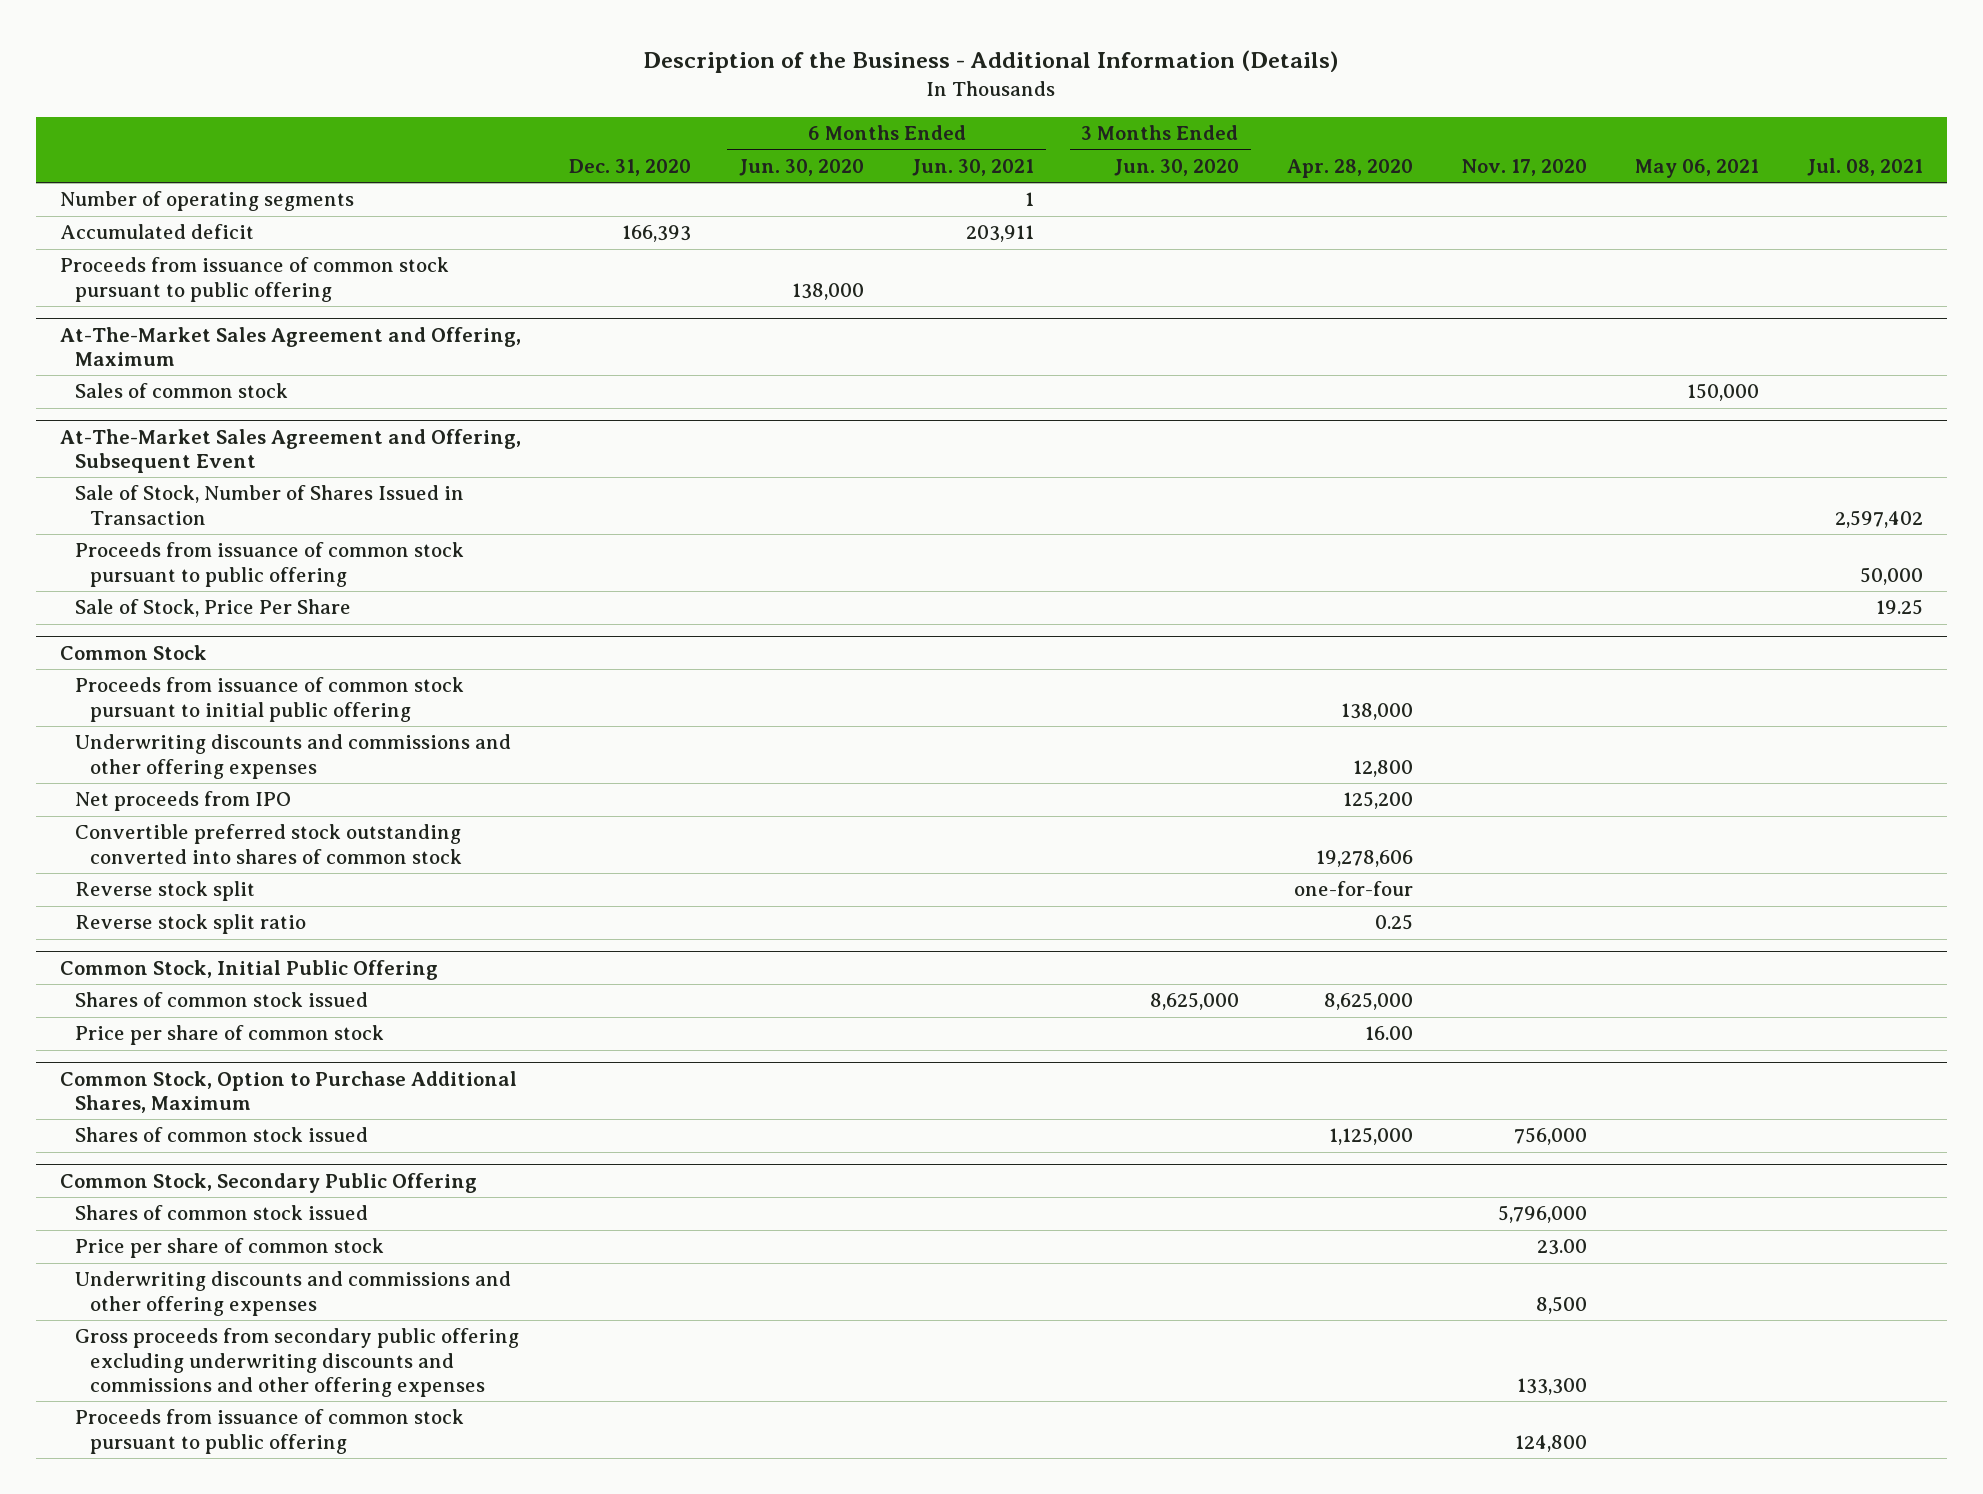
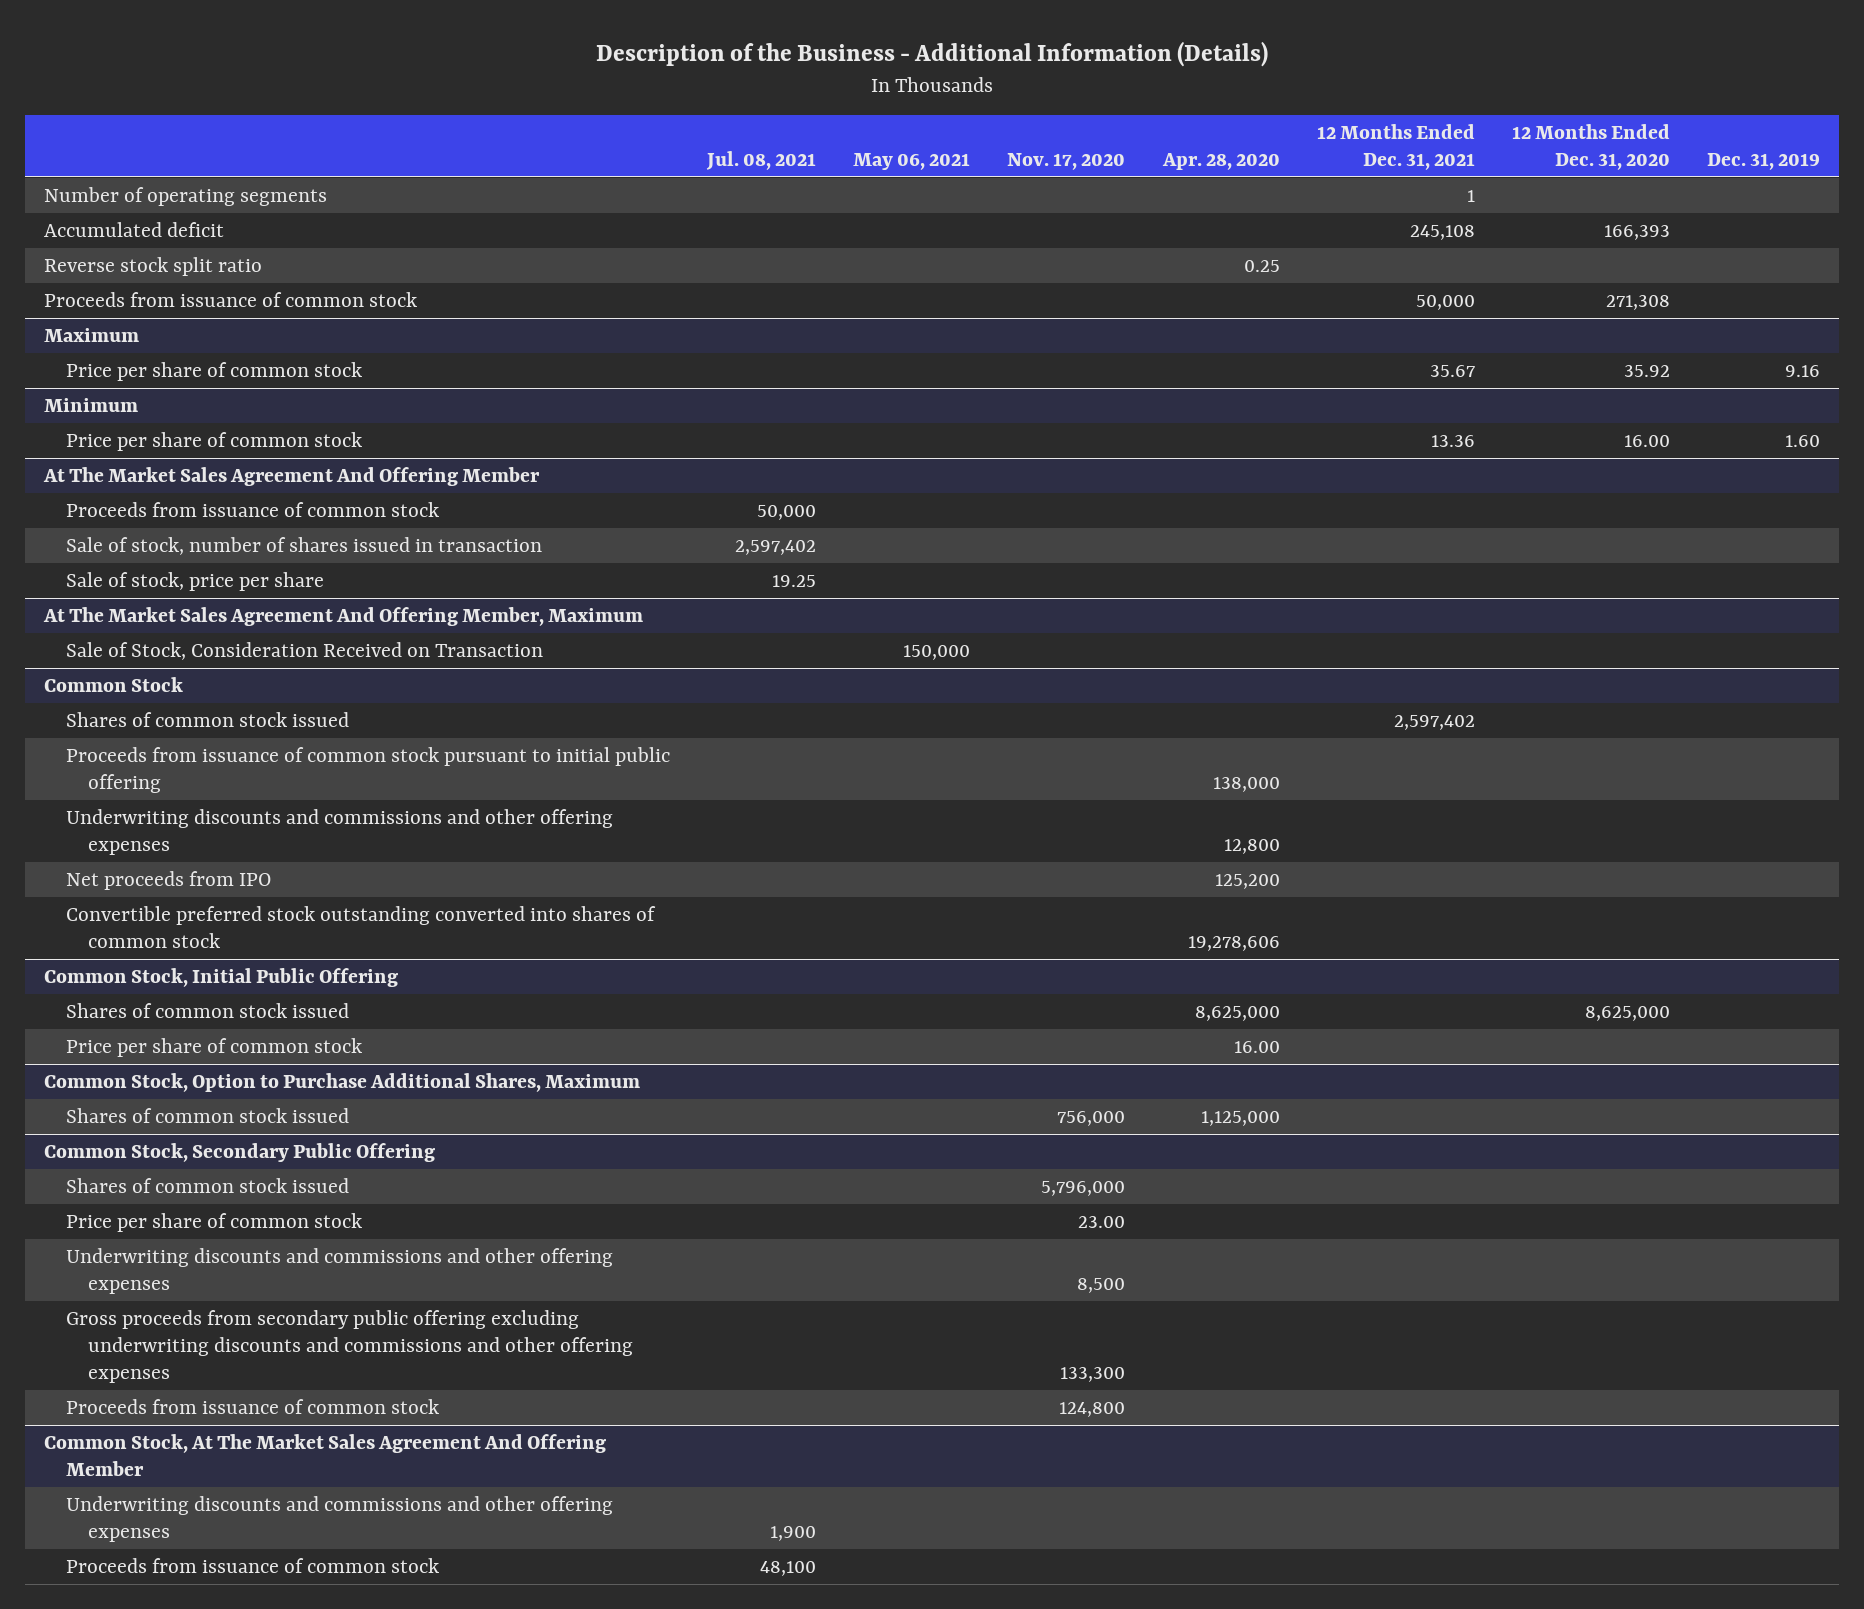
- | Dec. 31, 2020 | 6 Months Ended Jun. 30, 2020 | 6 Months Ended Jun. 30, 2021 | 3 Months Ended Jun. 30, 2020 | Apr. 28, 2020 | Nov. 17, 2020 | May 06, 2021 | Jul. 08, 2021
+ | Jul. 08, 2021 | May 06, 2021 | Nov. 17, 2020 | Apr. 28, 2020 | 12 Months Ended Dec. 31, 2021 | 12 Months Ended Dec. 31, 2020 | Dec. 31, 2019
- Proceeds from issuance of common stock pursuant to public offering | | 138,000 | | | | | |
- At-The-Market Sales Agreement and Offering, Maximum
- Sales of common stock | | | | | | | 150,000 |
- At-The-Market Sales Agreement and Offering, Subsequent Event
- Sale of Stock, Number of Shares Issued in Transaction | | | | | | | | 2,597,402
- Proceeds from issuance of common stock pursuant to public offering | | | | | | | | 50,000
- Sale of Stock, Price Per Share | | | | | | | | 19.25
+ Reverse stock split ratio | | | | 0.25 | | |
+ Proceeds from issuance of common stock | | | | | 50,000 | 271,308 |
+ Maximum
+ Price per share of common stock | | | | | 35.67 | 35.92 | 9.16
+ Minimum
+ Price per share of common stock | | | | | 13.36 | 16.00 | 1.60
+ At The Market Sales Agreement And Offering Member
+ Proceeds from issuance of common stock | 50,000 | | | | | |
+ Sale of stock, number of shares issued in transaction | 2,597,402 | | | | | |
+ Sale of stock, price per share | 19.25 | | | | | |
+ At The Market Sales Agreement And Offering Member, Maximum
+ Sale of Stock, Consideration Received on Transaction | | 150,000 | | | | |
@ Common Stock
+ Shares of common stock issued | | | | | 2,597,402 | |
- Reverse stock split | | | | | one-for-four | | |
- Reverse stock split ratio | | | | | 0.25 | | |
@ Common Stock, Secondary Public Offering
- Proceeds from issuance of common stock pursuant to public offering | | | | | | 124,800 | |
+ Proceeds from issuance of common stock | | | 124,800 | | | |
+ Common Stock, At The Market Sales Agreement And Offering Member
+ Underwriting discounts and commissions and other offering expenses | 1,900 | | | | | |
+ Proceeds from issuance of common stock | 48,100 | | | | | |

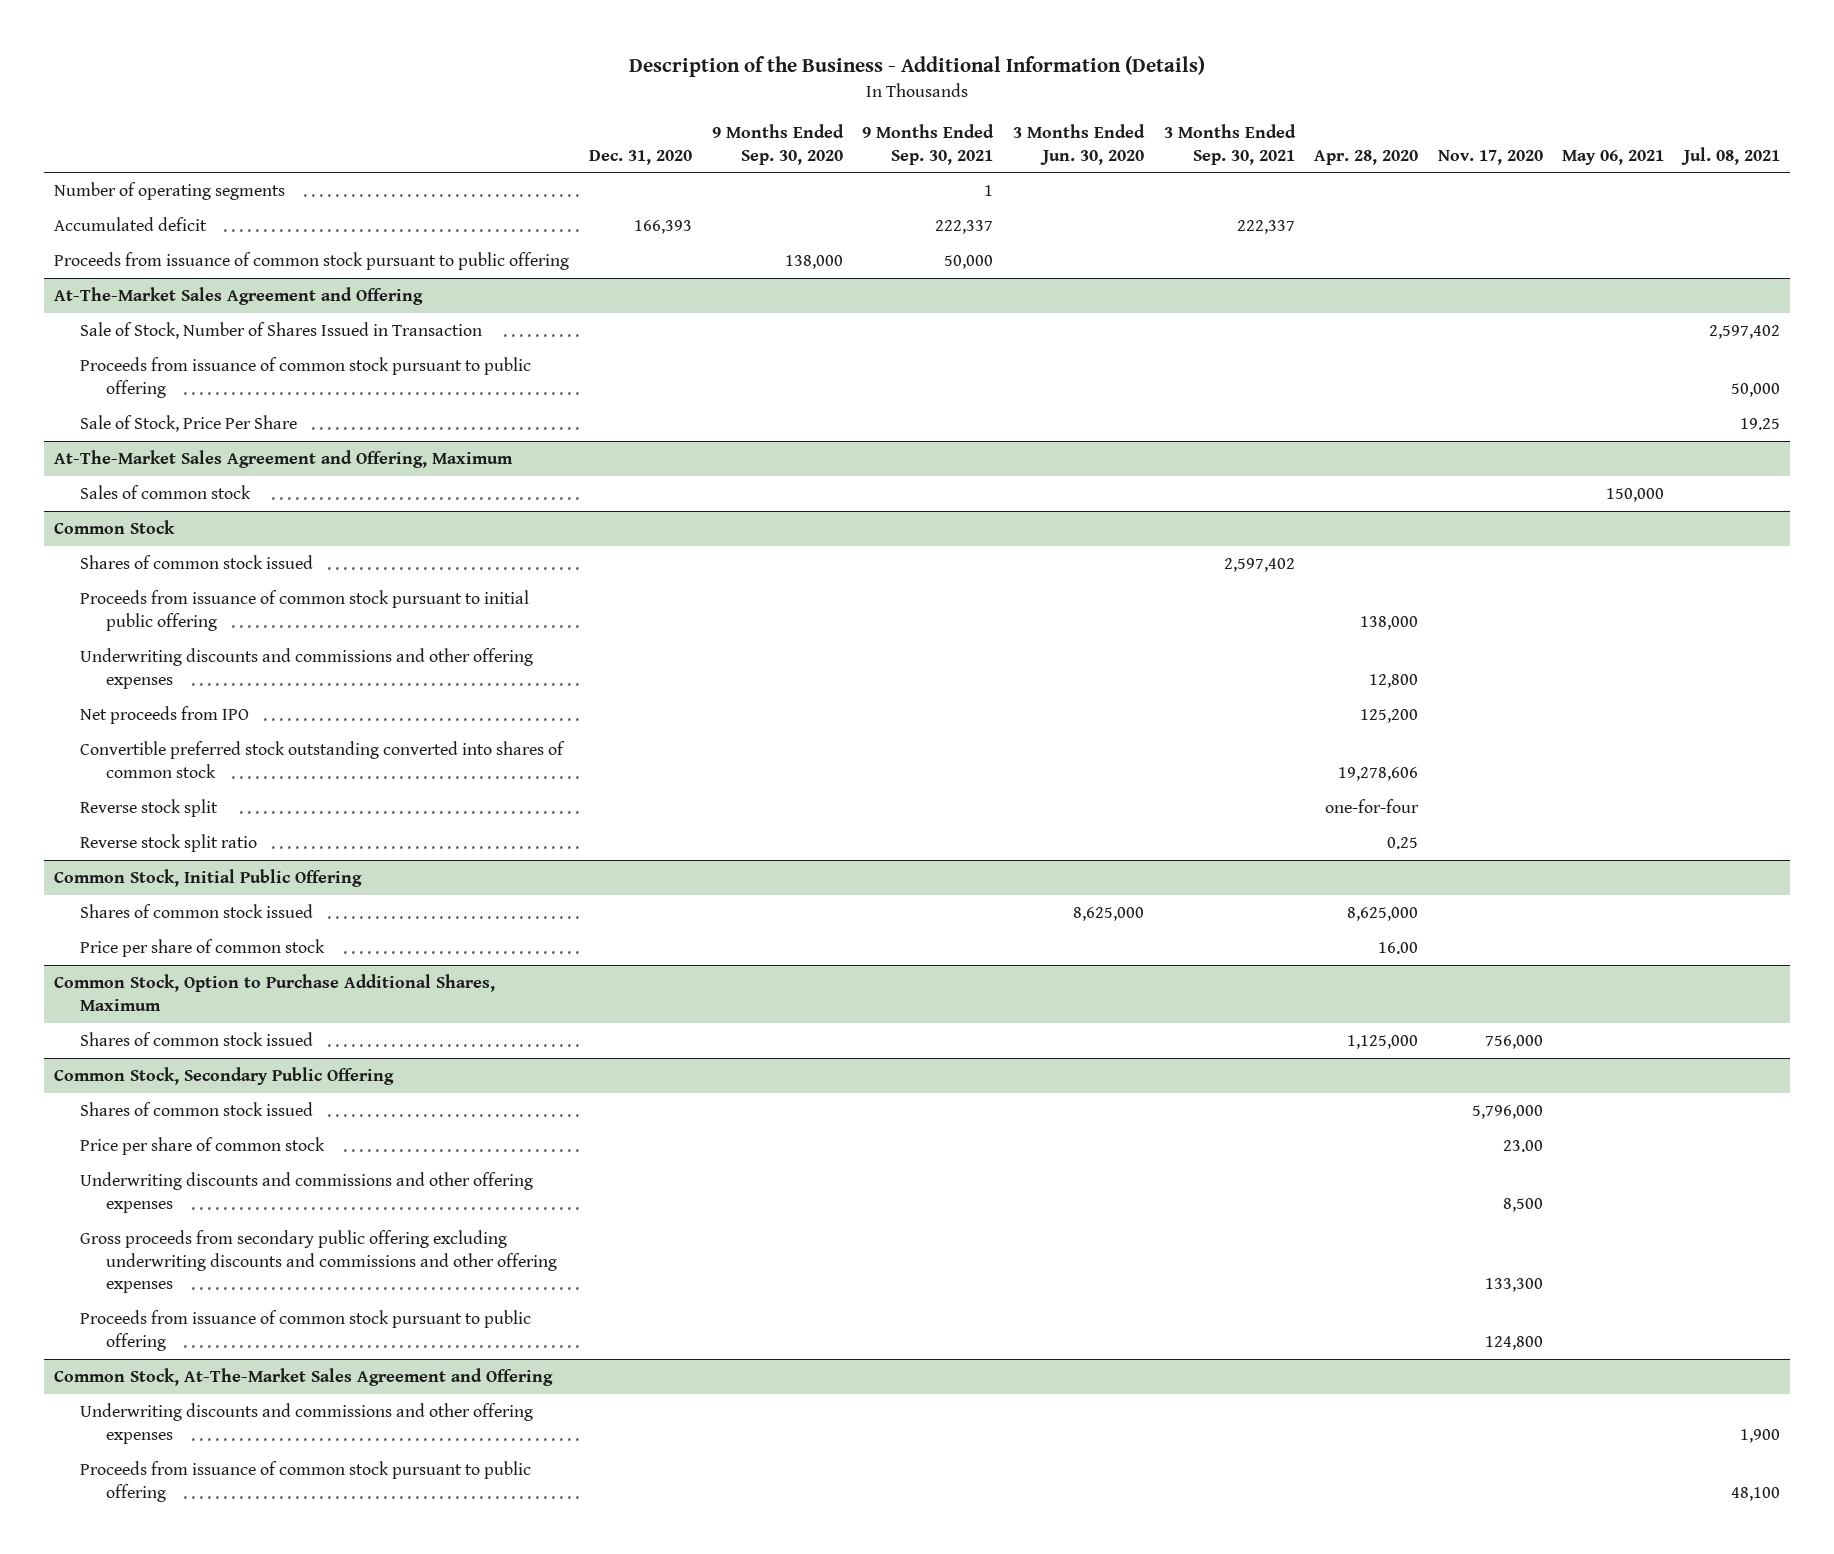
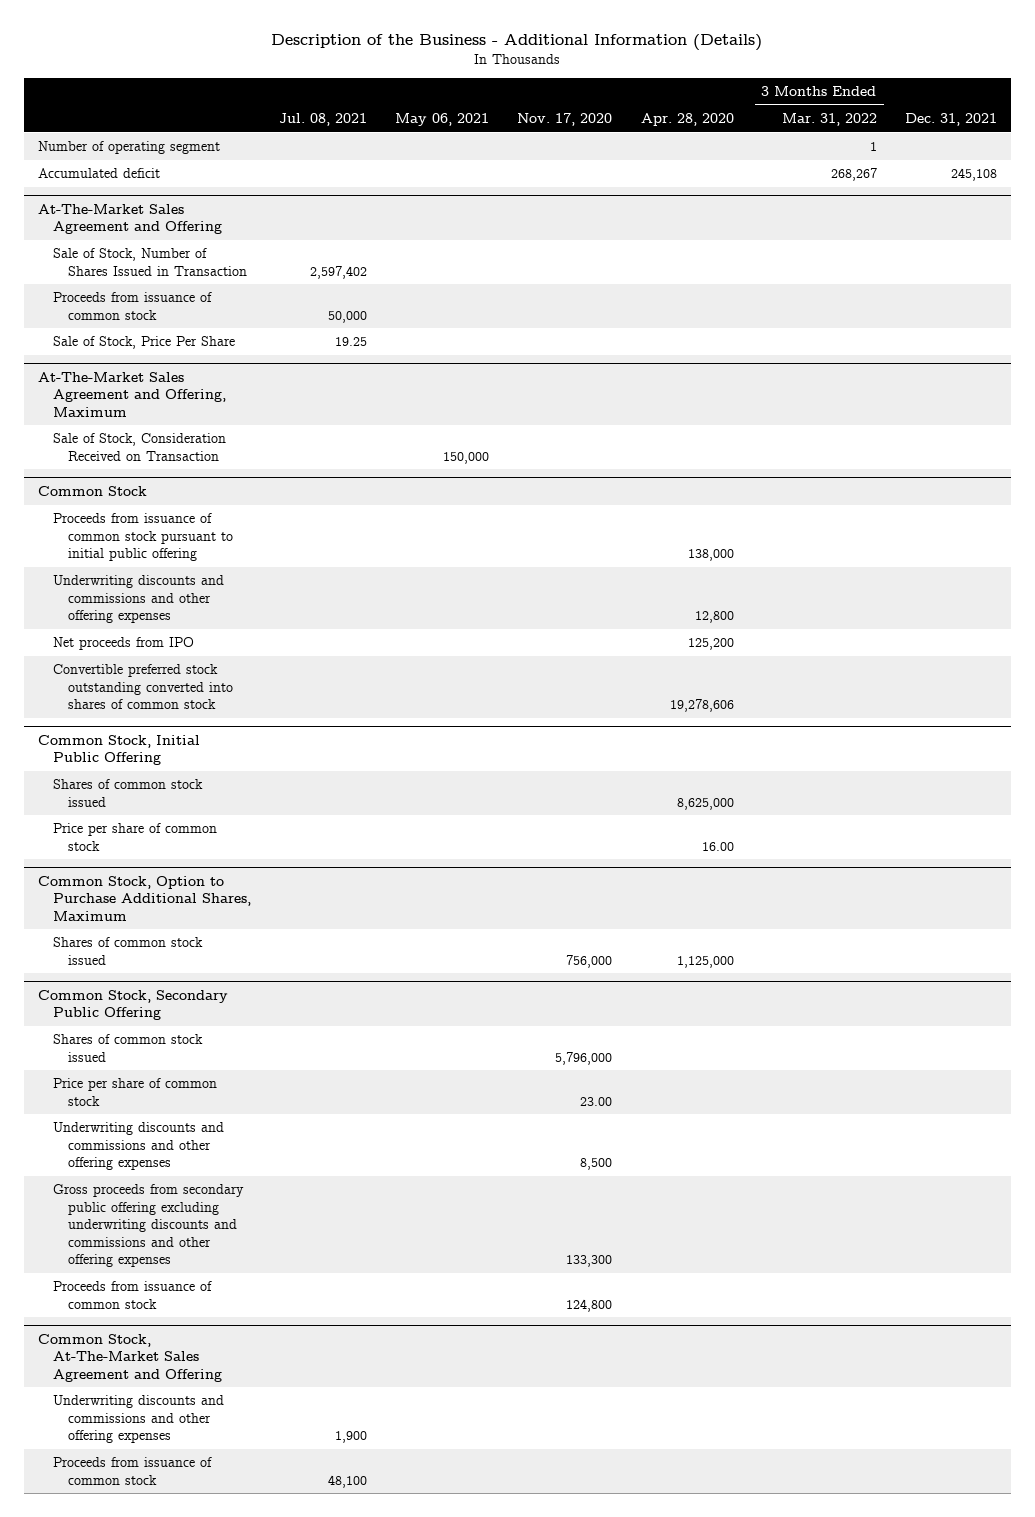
- | Dec. 31, 2020 | 9 Months Ended Sep. 30, 2020 | 9 Months Ended Sep. 30, 2021 | 3 Months Ended Jun. 30, 2020 | 3 Months Ended Sep. 30, 2021 | Apr. 28, 2020 | Nov. 17, 2020 | May 06, 2021 | Jul. 08, 2021
+ | Jul. 08, 2021 | May 06, 2021 | Nov. 17, 2020 | Apr. 28, 2020 | 3 Months Ended Mar. 31, 2022 | Dec. 31, 2021
- Number of operating segments | | | 1 | | | | | |
+ Number of operating segment | | | | | 1 |
- Proceeds from issuance of common stock pursuant to public offering | | 138,000 | 50,000 | | | | | |
@ At-The-Market Sales Agreement and Offering
- Proceeds from issuance of common stock pursuant to public offering | | | | | | | | | 50,000
+ Proceeds from issuance of common stock | 50,000 | | | | |
@ At-The-Market Sales Agreement and Offering, Maximum
- Sales of common stock | | | | | | | | 150,000 |
+ Sale of Stock, Consideration Received on Transaction | | 150,000 | | | |
@ Common Stock
- Shares of common stock issued | | | | | 2,597,402 | | | |
- Reverse stock split | | | | | | one-for-four | | |
- Reverse stock split ratio | | | | | | 0.25 | | |
@ Common Stock, Secondary Public Offering
- Proceeds from issuance of common stock pursuant to public offering | | | | | | | 124,800 | |
+ Proceeds from issuance of common stock | | | 124,800 | | |
@ Common Stock, At-The-Market Sales Agreement and Offering
- Proceeds from issuance of common stock pursuant to public offering | | | | | | | | | 48,100
+ Proceeds from issuance of common stock | 48,100 | | | | |

